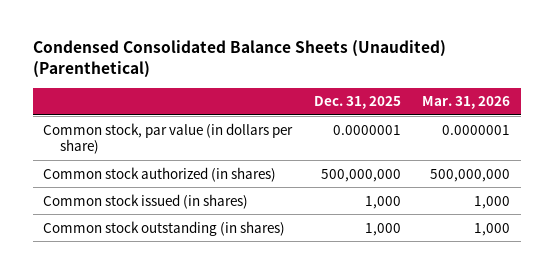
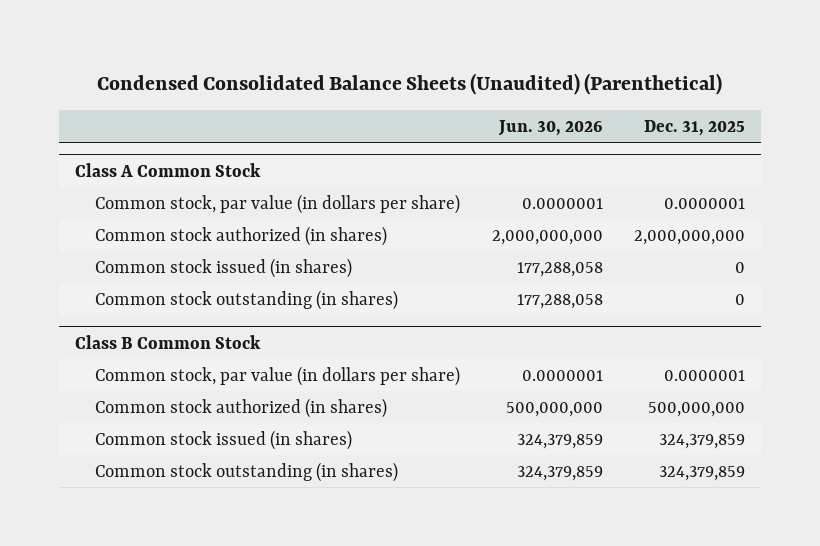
- | Dec. 31, 2025 | Mar. 31, 2026
+ | Jun. 30, 2026 | Dec. 31, 2025
+ Class A Common Stock
+ Common stock authorized (in shares) | 2,000,000,000 | 2,000,000,000
+ Common stock issued (in shares) | 177,288,058 | 0
+ Common stock outstanding (in shares) | 177,288,058 | 0
+ Class B Common Stock
+ Common stock, par value (in dollars per share) | 0.0000001 | 0.0000001
- Common stock issued (in shares) | 1,000 | 1,000
- Common stock outstanding (in shares) | 1,000 | 1,000
+ Common stock issued (in shares) | 324,379,859 | 324,379,859
+ Common stock outstanding (in shares) | 324,379,859 | 324,379,859

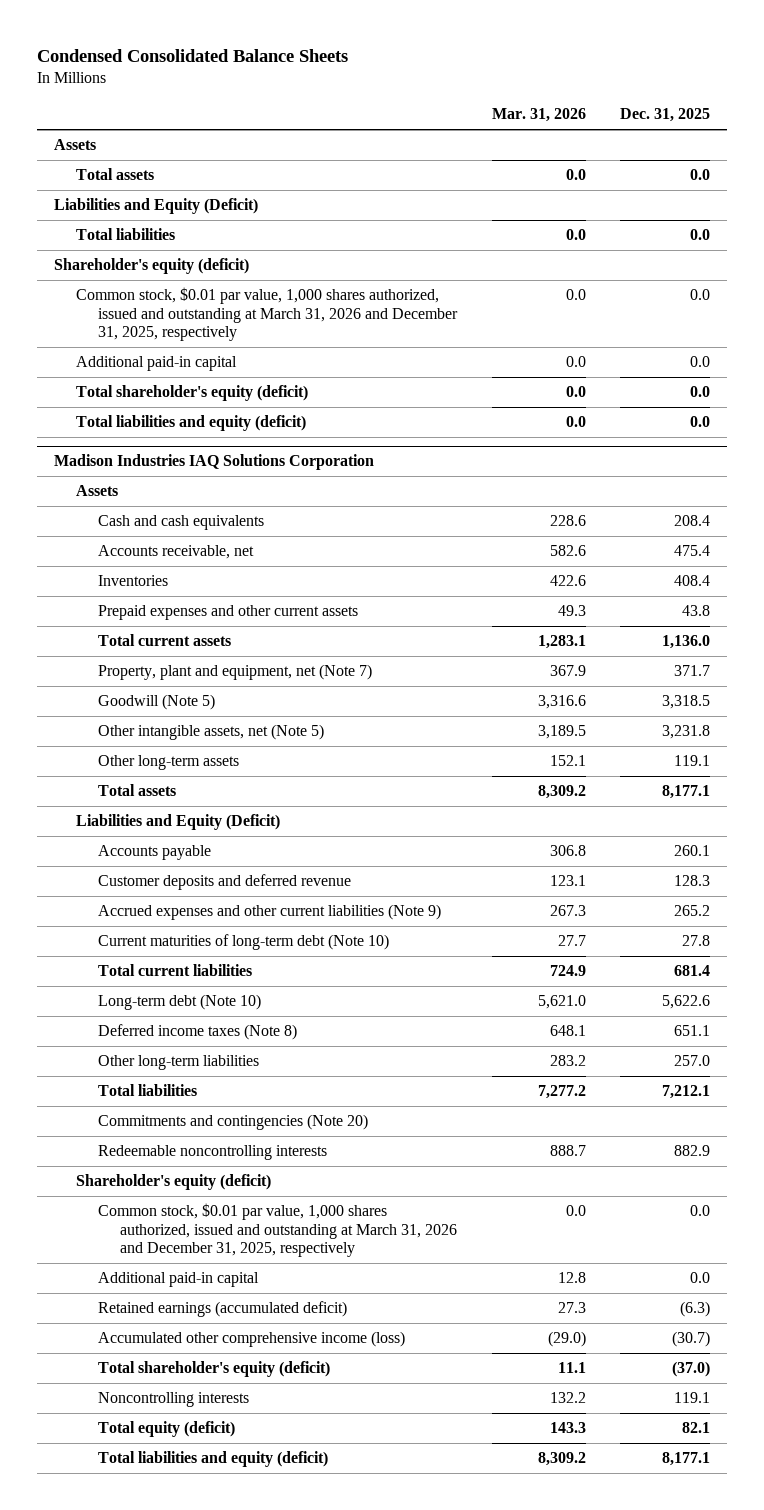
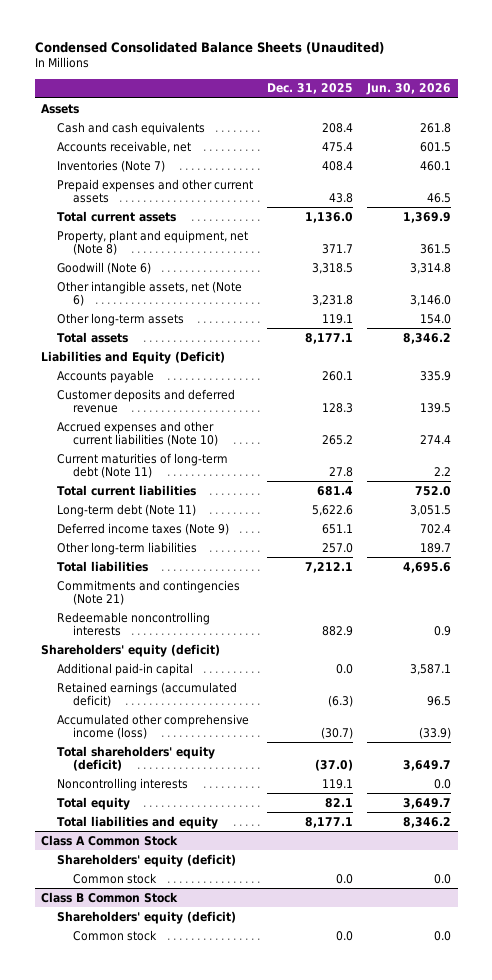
- Condensed Consolidated Balance Sheets
+ Condensed Consolidated Balance Sheets (Unaudited)
- | Mar. 31, 2026 | Dec. 31, 2025
+ | Dec. 31, 2025 | Jun. 30, 2026
- Total assets | 0.0 | 0.0
- Liabilities and Equity (Deficit)
- Total liabilities | 0.0 | 0.0
- Shareholder's equity (deficit)
- Common stock, $0.01 par value, 1,000 shares authorized, issued and outstanding at March 31, 2026 and December 31, 2025, respectively | 0.0 | 0.0
- Additional paid-in capital | 0.0 | 0.0
- Total shareholder's equity (deficit) | 0.0 | 0.0
- Total liabilities and equity (deficit) | 0.0 | 0.0
- Madison Industries IAQ Solutions Corporation
- Assets
- Inventories | 422.6 | 408.4
+ Inventories (Note 7) | 408.4 | 460.1
- Property, plant and equipment, net (Note 7) | 367.9 | 371.7
- Goodwill (Note 5) | 3,316.6 | 3,318.5
- Other intangible assets, net (Note 5) | 3,189.5 | 3,231.8
+ Property, plant and equipment, net (Note 8) | 371.7 | 361.5
+ Goodwill (Note 6) | 3,318.5 | 3,314.8
+ Other intangible assets, net (Note 6) | 3,231.8 | 3,146.0
- Accrued expenses and other current liabilities (Note 9) | 267.3 | 265.2
- Current maturities of long-term debt (Note 10) | 27.7 | 27.8
+ Accrued expenses and other current liabilities (Note 10) | 265.2 | 274.4
+ Current maturities of long-term debt (Note 11) | 27.8 | 2.2
- Long-term debt (Note 10) | 5,621.0 | 5,622.6
- Deferred income taxes (Note 8) | 648.1 | 651.1
+ Long-term debt (Note 11) | 5,622.6 | 3,051.5
+ Deferred income taxes (Note 9) | 651.1 | 702.4
- Commitments and contingencies (Note 20)
+ Commitments and contingencies (Note 21)
- Shareholder's equity (deficit)
- Common stock, $0.01 par value, 1,000 shares authorized, issued and outstanding at March 31, 2026 and December 31, 2025, respectively | 0.0 | 0.0
+ Shareholders' equity (deficit)
- Total shareholder's equity (deficit) | 11.1 | (37.0)
+ Total shareholders' equity (deficit) | (37.0) | 3,649.7
- Total equity (deficit) | 143.3 | 82.1
- Total liabilities and equity (deficit) | 8,309.2 | 8,177.1
+ Total equity | 82.1 | 3,649.7
+ Total liabilities and equity | 8,177.1 | 8,346.2
+ Class A Common Stock
+ Shareholders' equity (deficit)
+ Common stock | 0.0 | 0.0
+ Class B Common Stock
+ Shareholders' equity (deficit)
+ Common stock | 0.0 | 0.0

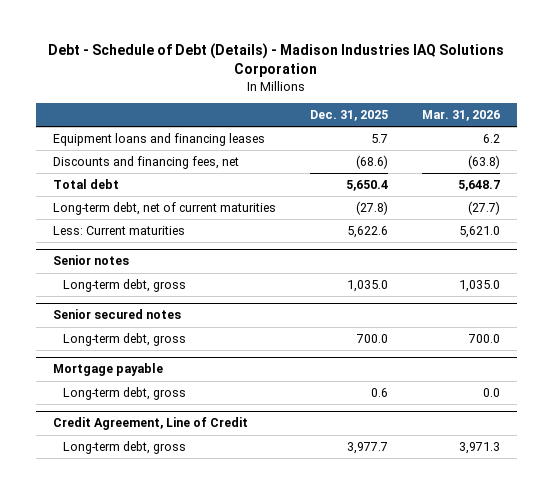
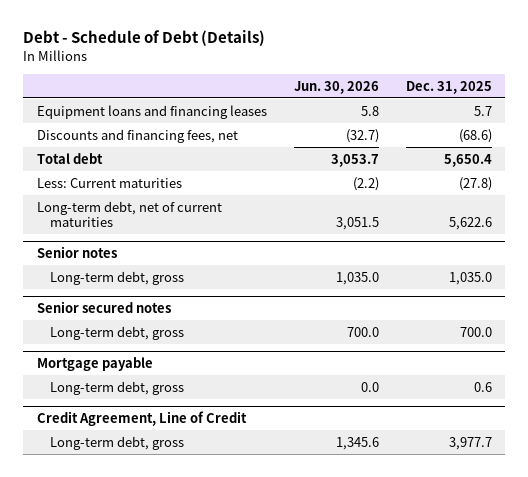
- Debt - Schedule of Debt (Details) - Madison Industries IAQ Solutions Corporation
+ Debt - Schedule of Debt (Details)
- | Dec. 31, 2025 | Mar. 31, 2026
+ | Jun. 30, 2026 | Dec. 31, 2025
- Long-term debt, net of current maturities | (27.8) | (27.7)
- Less: Current maturities | 5,622.6 | 5,621.0
+ Less: Current maturities | (2.2) | (27.8)
+ Long-term debt, net of current maturities | 3,051.5 | 5,622.6

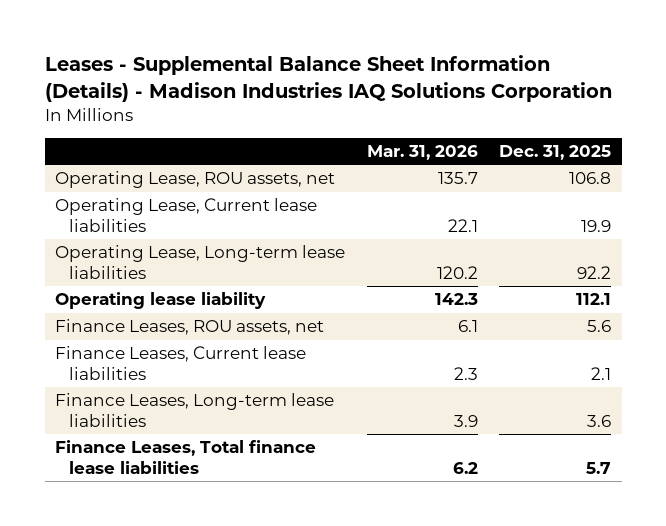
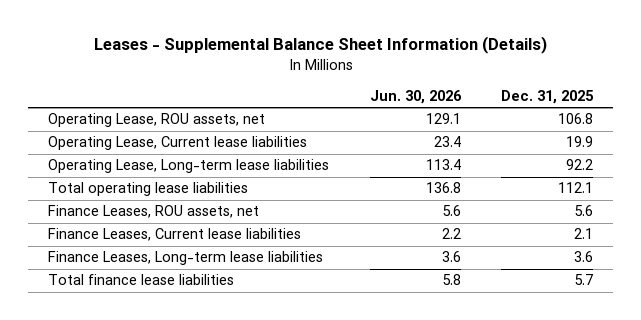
- Leases - Supplemental Balance Sheet Information (Details) - Madison Industries IAQ Solutions Corporation
+ Leases - Supplemental Balance Sheet Information (Details)
- | Mar. 31, 2026 | Dec. 31, 2025
+ | Jun. 30, 2026 | Dec. 31, 2025
- Operating lease liability | 142.3 | 112.1
+ Total operating lease liabilities | 136.8 | 112.1
- Finance Leases, Total finance lease liabilities | 6.2 | 5.7
+ Total finance lease liabilities | 5.8 | 5.7

